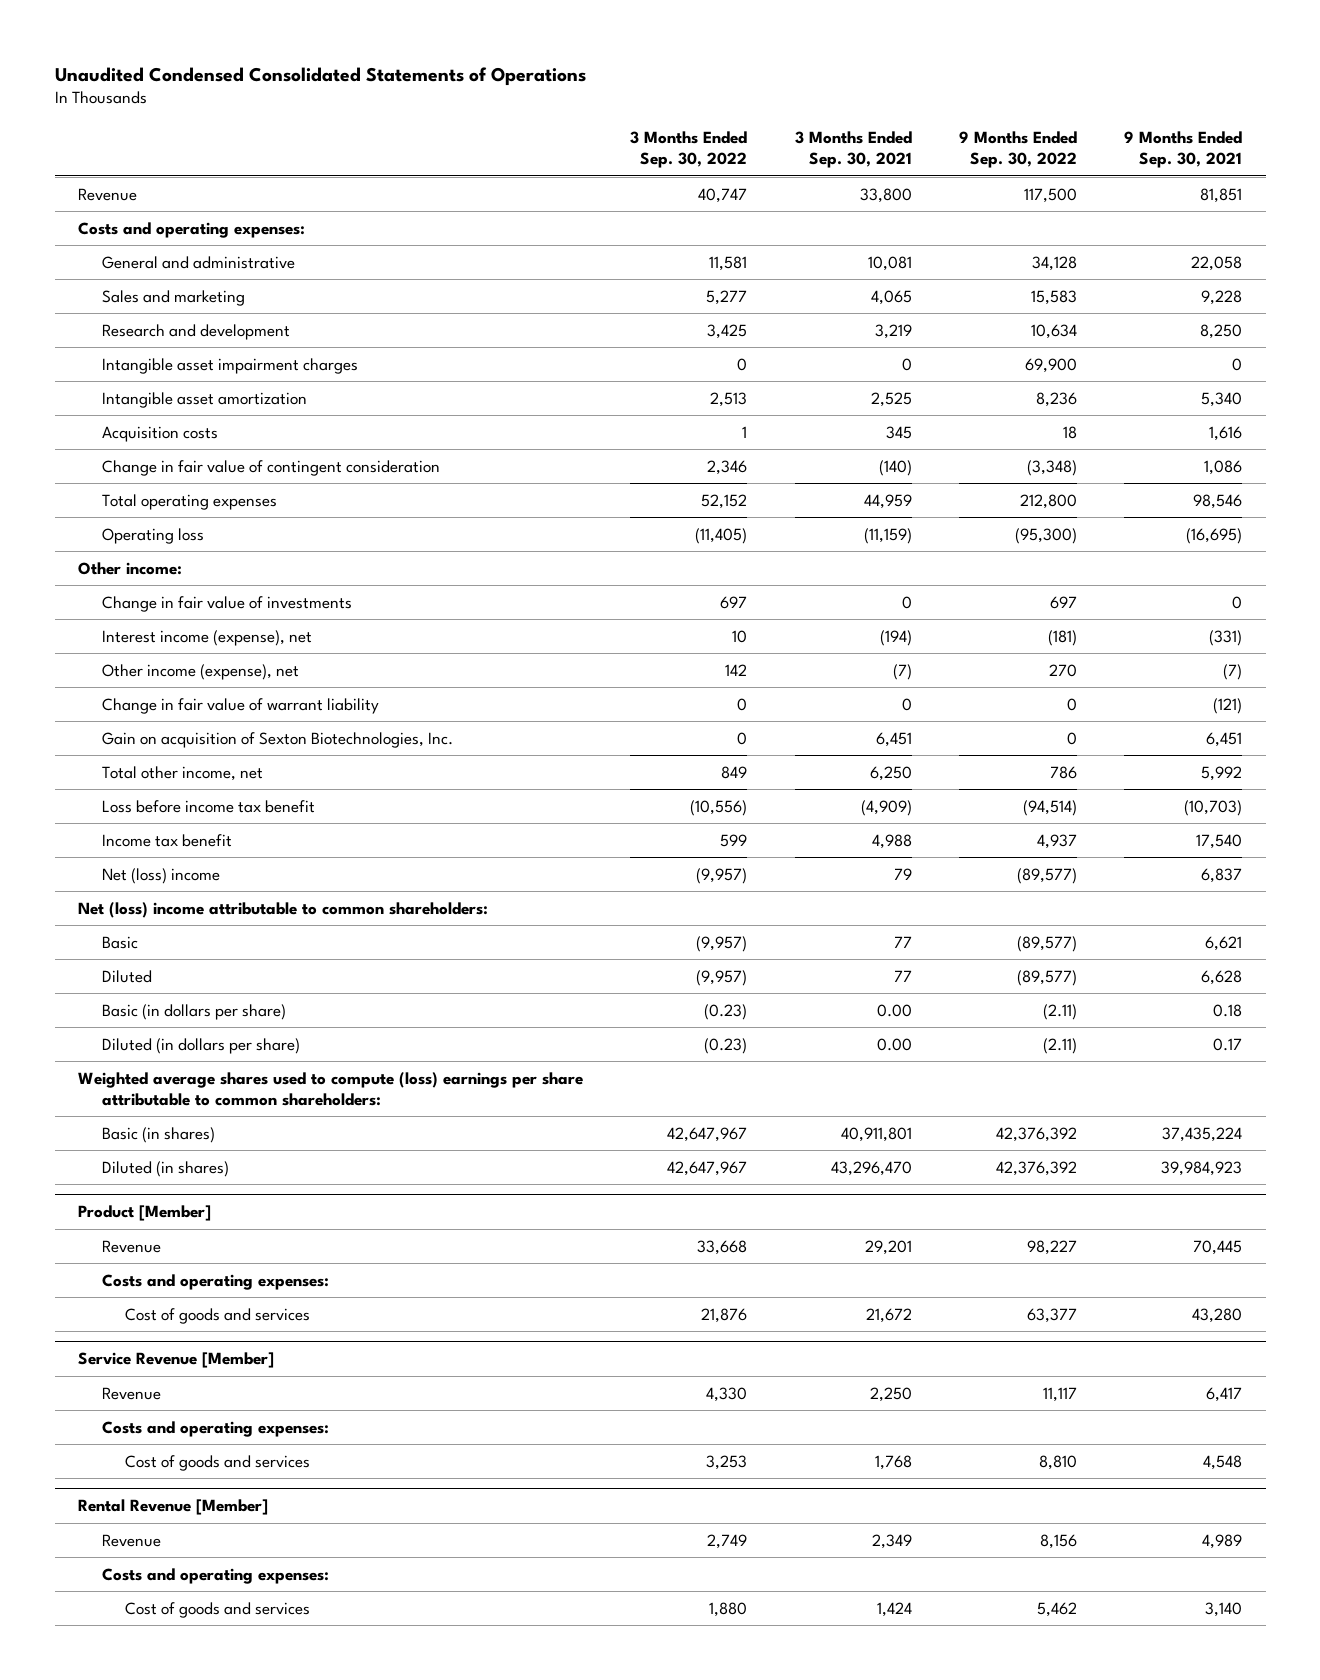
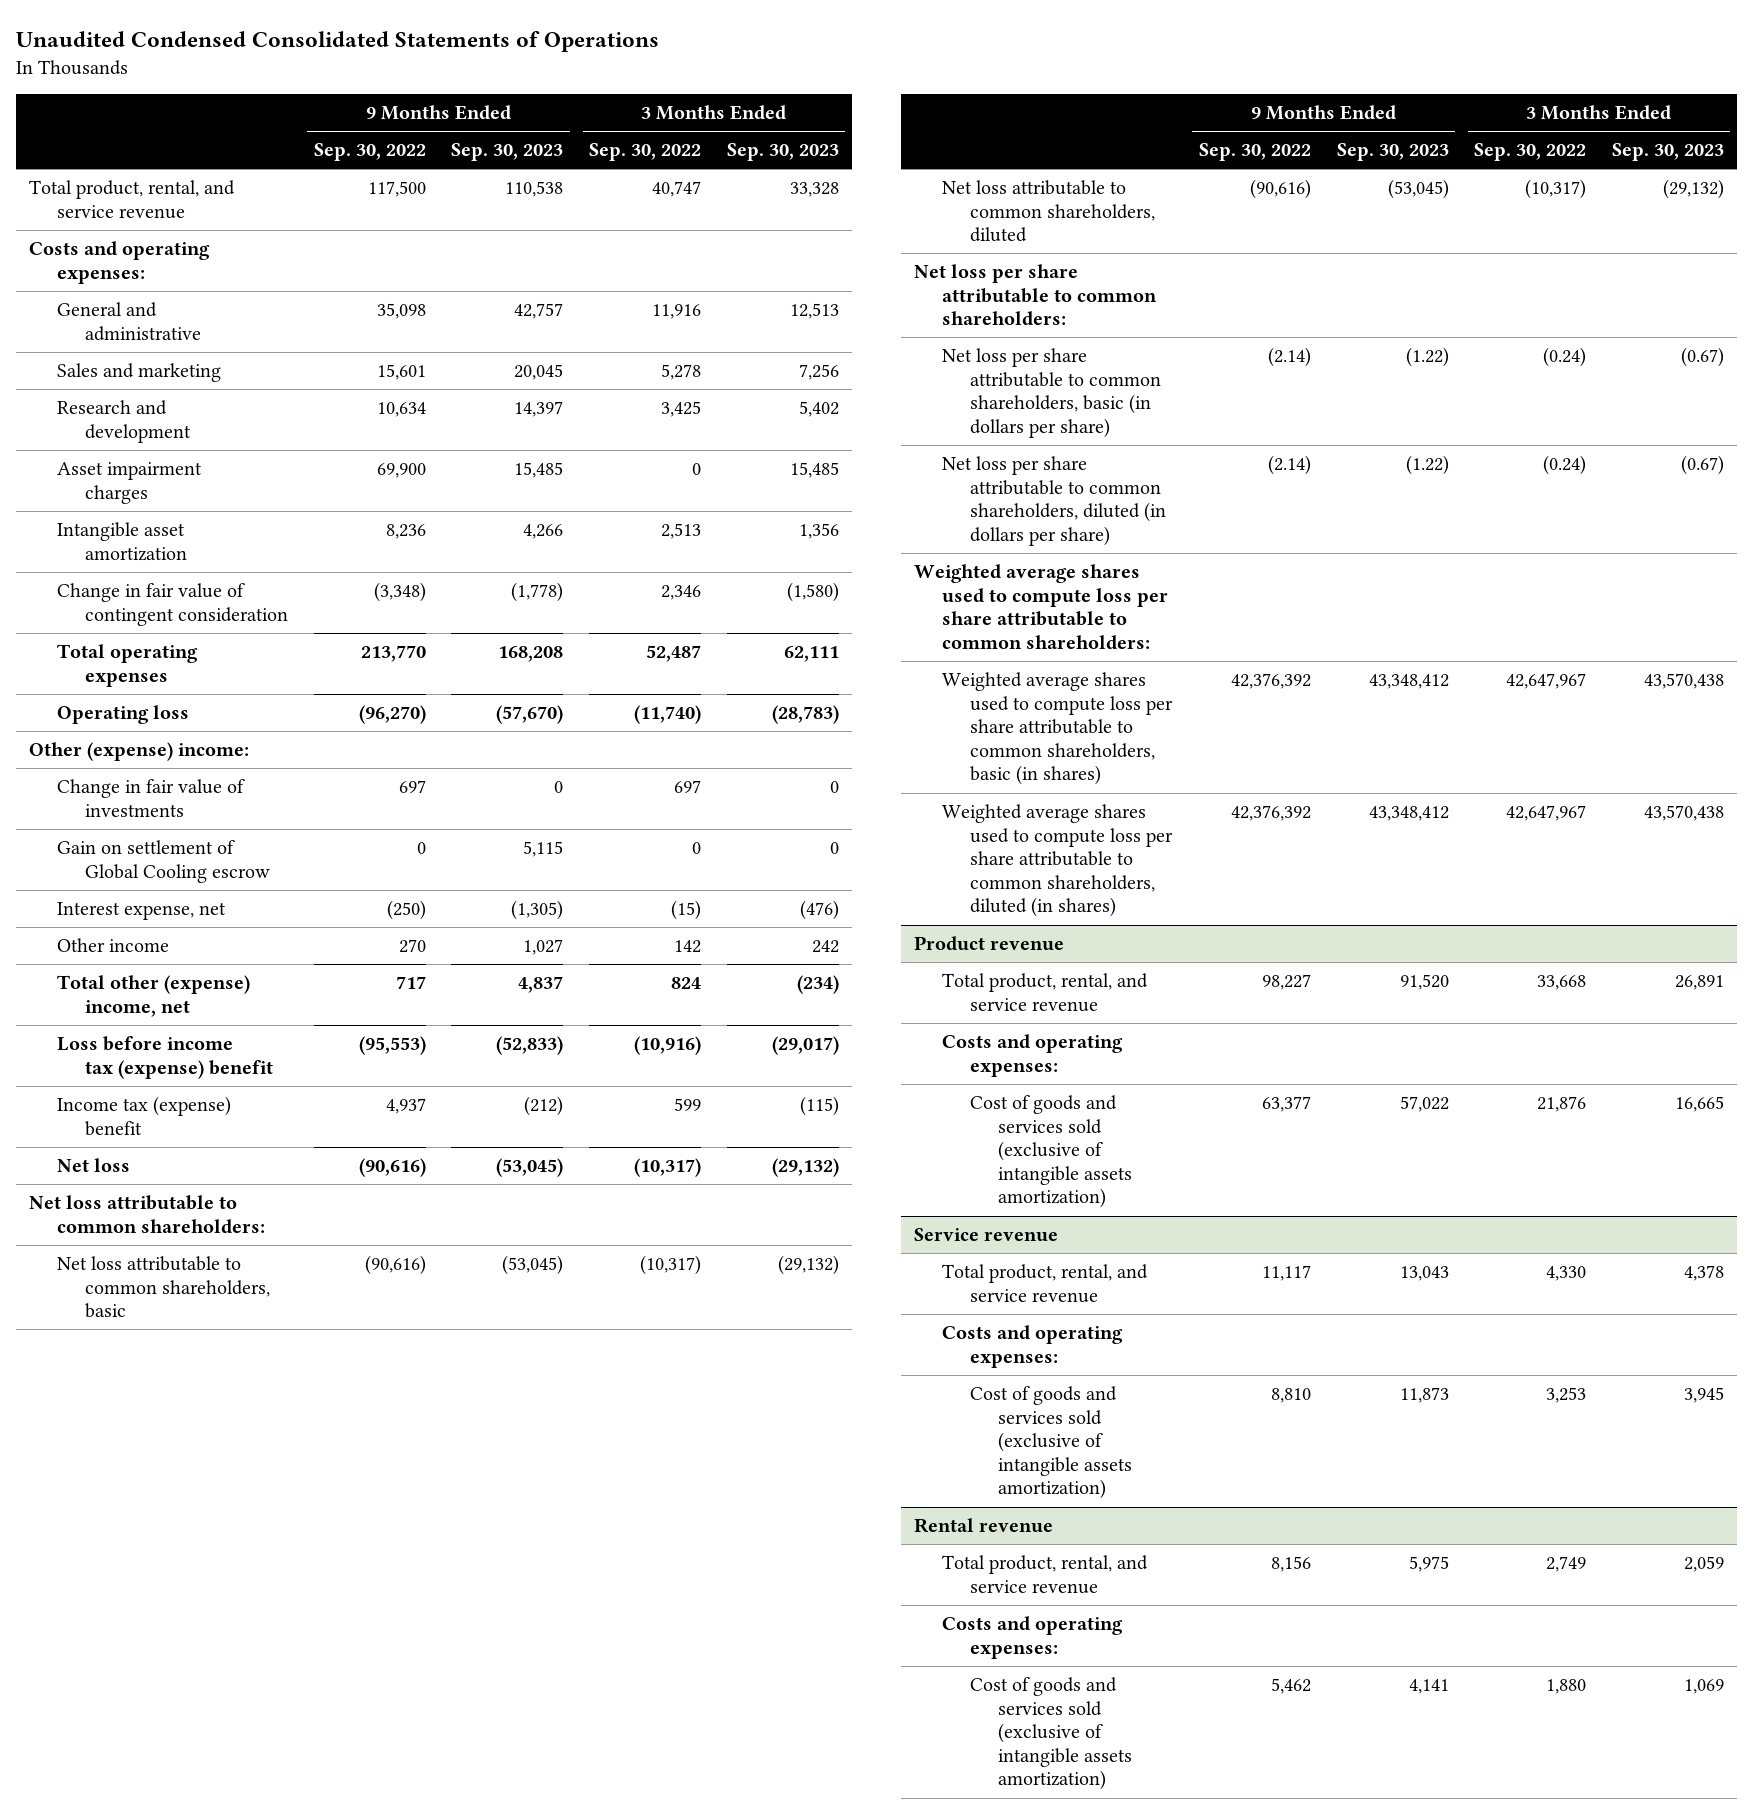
- | 3 Months Ended Sep. 30, 2022 | 3 Months Ended Sep. 30, 2021 | 9 Months Ended Sep. 30, 2022 | 9 Months Ended Sep. 30, 2021
+ | 9 Months Ended Sep. 30, 2022 | 9 Months Ended Sep. 30, 2023 | 3 Months Ended Sep. 30, 2022 | 3 Months Ended Sep. 30, 2023
- Revenue | 40,747 | 33,800 | 117,500 | 81,851
+ Total product, rental, and service revenue | 117,500 | 110,538 | 40,747 | 33,328
- General and administrative | 11,581 | 10,081 | 34,128 | 22,058
- Sales and marketing | 5,277 | 4,065 | 15,583 | 9,228
+ General and administrative | 35,098 | 42,757 | 11,916 | 12,513
+ Sales and marketing | 15,601 | 20,045 | 5,278 | 7,256
- Intangible asset impairment charges | 0 | 0 | 69,900 | 0
+ Asset impairment charges | 69,900 | 15,485 | 0 | 15,485
- Acquisition costs | 1 | 345 | 18 | 1,616
- Total operating expenses | 52,152 | 44,959 | 212,800 | 98,546
- Operating loss | (11,405) | (11,159) | (95,300) | (16,695)
- Other income:
+ Total operating expenses | 213,770 | 168,208 | 52,487 | 62,111
+ Operating loss | (96,270) | (57,670) | (11,740) | (28,783)
+ Other (expense) income:
- Interest income (expense), net | 10 | (194) | (181) | (331)
- Other income (expense), net | 142 | (7) | 270 | (7)
- Change in fair value of warrant liability | 0 | 0 | 0 | (121)
- Gain on acquisition of Sexton Biotechnologies, Inc. | 0 | 6,451 | 0 | 6,451
- Total other income, net | 849 | 6,250 | 786 | 5,992
- Loss before income tax benefit | (10,556) | (4,909) | (94,514) | (10,703)
- Income tax benefit | 599 | 4,988 | 4,937 | 17,540
- Net (loss) income | (9,957) | 79 | (89,577) | 6,837
- Net (loss) income attributable to common shareholders:
- Basic | (9,957) | 77 | (89,577) | 6,621
- Diluted | (9,957) | 77 | (89,577) | 6,628
- Basic (in dollars per share) | (0.23) | 0.00 | (2.11) | 0.18
- Diluted (in dollars per share) | (0.23) | 0.00 | (2.11) | 0.17
- Weighted average shares used to compute (loss) earnings per share attributable to common shareholders:
- Basic (in shares) | 42,647,967 | 40,911,801 | 42,376,392 | 37,435,224
- Diluted (in shares) | 42,647,967 | 43,296,470 | 42,376,392 | 39,984,923
- Product [Member]
- Revenue | 33,668 | 29,201 | 98,227 | 70,445
+ Gain on settlement of Global Cooling escrow | 0 | 5,115 | 0 | 0
+ Interest expense, net | (250) | (1,305) | (15) | (476)
+ Other income | 270 | 1,027 | 142 | 242
+ Total other (expense) income, net | 717 | 4,837 | 824 | (234)
+ Loss before income tax (expense) benefit | (95,553) | (52,833) | (10,916) | (29,017)
+ Income tax (expense) benefit | 4,937 | (212) | 599 | (115)
+ Net loss | (90,616) | (53,045) | (10,317) | (29,132)
+ Net loss attributable to common shareholders:
+ Net loss attributable to common shareholders, basic | (90,616) | (53,045) | (10,317) | (29,132)
+ Net loss attributable to common shareholders, diluted | (90,616) | (53,045) | (10,317) | (29,132)
+ Net loss per share attributable to common shareholders:
+ Net loss per share attributable to common shareholders, basic (in dollars per share) | (2.14) | (1.22) | (0.24) | (0.67)
+ Net loss per share attributable to common shareholders, diluted (in dollars per share) | (2.14) | (1.22) | (0.24) | (0.67)
+ Weighted average shares used to compute loss per share attributable to common shareholders:
+ Weighted average shares used to compute loss per share attributable to common shareholders, basic (in shares) | 42,376,392 | 43,348,412 | 42,647,967 | 43,570,438
+ Weighted average shares used to compute loss per share attributable to common shareholders, diluted (in shares) | 42,376,392 | 43,348,412 | 42,647,967 | 43,570,438
+ Product revenue
+ Total product, rental, and service revenue | 98,227 | 91,520 | 33,668 | 26,891
- Cost of goods and services | 21,876 | 21,672 | 63,377 | 43,280
- Service Revenue [Member]
- Revenue | 4,330 | 2,250 | 11,117 | 6,417
+ Cost of goods and services sold (exclusive of intangible assets amortization) | 63,377 | 57,022 | 21,876 | 16,665
+ Service revenue
+ Total product, rental, and service revenue | 11,117 | 13,043 | 4,330 | 4,378
- Cost of goods and services | 3,253 | 1,768 | 8,810 | 4,548
- Rental Revenue [Member]
- Revenue | 2,749 | 2,349 | 8,156 | 4,989
+ Cost of goods and services sold (exclusive of intangible assets amortization) | 8,810 | 11,873 | 3,253 | 3,945
+ Rental revenue
+ Total product, rental, and service revenue | 8,156 | 5,975 | 2,749 | 2,059
- Cost of goods and services | 1,880 | 1,424 | 5,462 | 3,140
+ Cost of goods and services sold (exclusive of intangible assets amortization) | 5,462 | 4,141 | 1,880 | 1,069

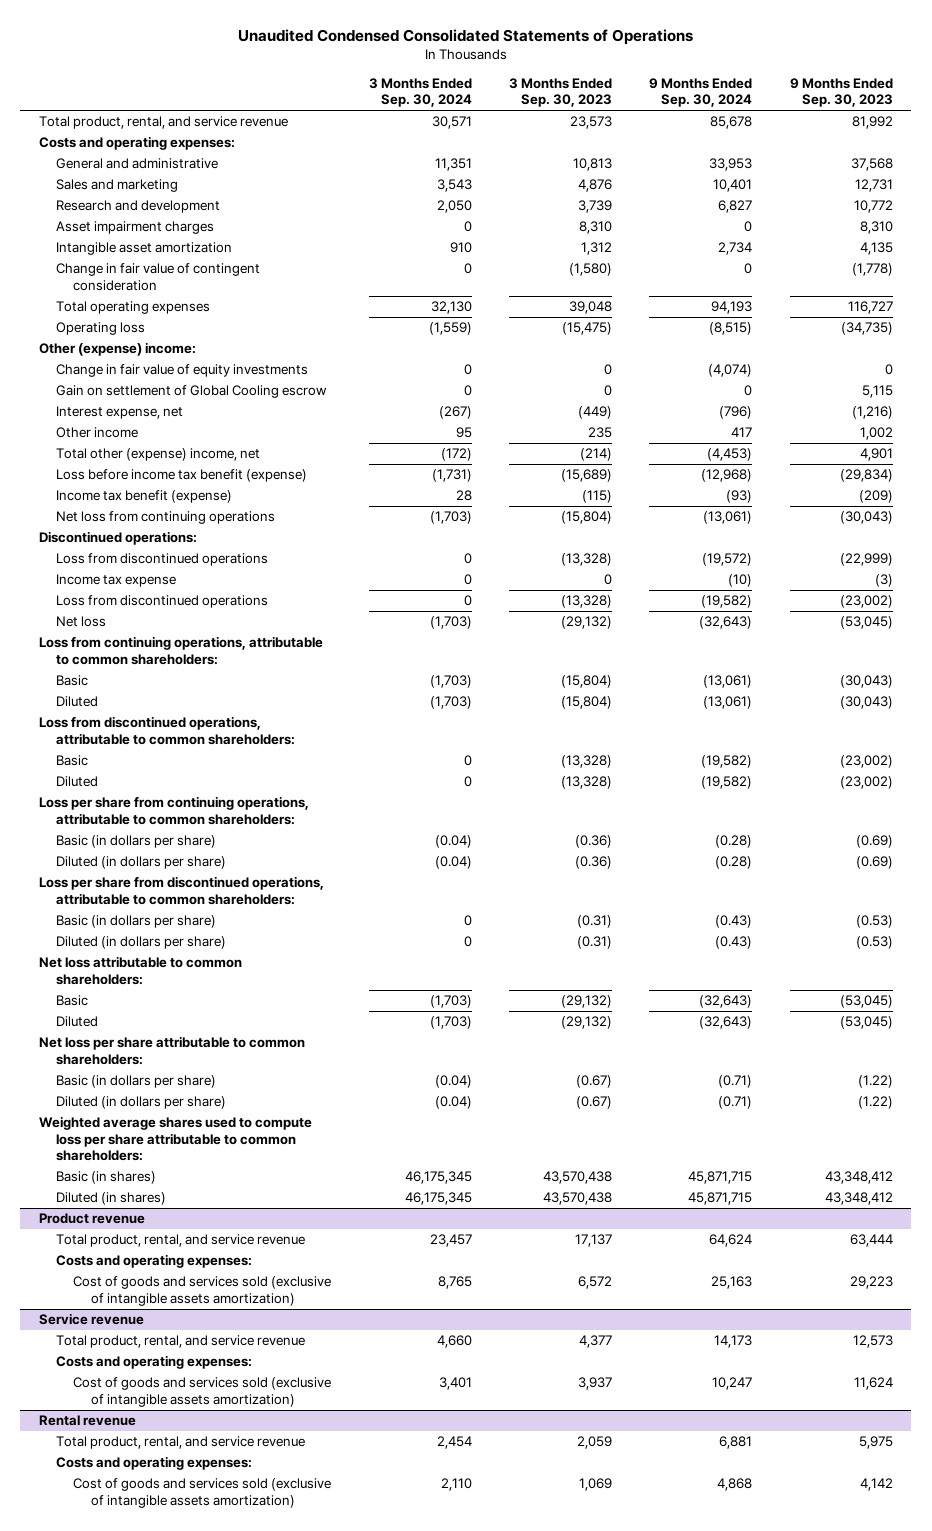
- | 9 Months Ended Sep. 30, 2022 | 9 Months Ended Sep. 30, 2023 | 3 Months Ended Sep. 30, 2022 | 3 Months Ended Sep. 30, 2023
+ | 3 Months Ended Sep. 30, 2024 | 3 Months Ended Sep. 30, 2023 | 9 Months Ended Sep. 30, 2024 | 9 Months Ended Sep. 30, 2023
- Total product, rental, and service revenue | 117,500 | 110,538 | 40,747 | 33,328
+ Total product, rental, and service revenue | 30,571 | 23,573 | 85,678 | 81,992
- General and administrative | 35,098 | 42,757 | 11,916 | 12,513
- Sales and marketing | 15,601 | 20,045 | 5,278 | 7,256
- Research and development | 10,634 | 14,397 | 3,425 | 5,402
- Asset impairment charges | 69,900 | 15,485 | 0 | 15,485
- Intangible asset amortization | 8,236 | 4,266 | 2,513 | 1,356
+ General and administrative | 11,351 | 10,813 | 33,953 | 37,568
+ Sales and marketing | 3,543 | 4,876 | 10,401 | 12,731
+ Research and development | 2,050 | 3,739 | 6,827 | 10,772
+ Asset impairment charges | 0 | 8,310 | 0 | 8,310
+ Intangible asset amortization | 910 | 1,312 | 2,734 | 4,135
- Total operating expenses | 213,770 | 168,208 | 52,487 | 62,111
- Operating loss | (96,270) | (57,670) | (11,740) | (28,783)
+ Total operating expenses | 32,130 | 39,048 | 94,193 | 116,727
+ Operating loss | (1,559) | (15,475) | (8,515) | (34,735)
- Change in fair value of investments | 697 | 0 | 697 | 0
+ Change in fair value of equity investments | 0 | 0 | (4,074) | 0
- Interest expense, net | (250) | (1,305) | (15) | (476)
- Other income | 270 | 1,027 | 142 | 242
- Total other (expense) income, net | 717 | 4,837 | 824 | (234)
- Loss before income tax (expense) benefit | (95,553) | (52,833) | (10,916) | (29,017)
- Income tax (expense) benefit | 4,937 | (212) | 599 | (115)
+ Interest expense, net | (267) | (449) | (796) | (1,216)
+ Other income | 95 | 235 | 417 | 1,002
+ Total other (expense) income, net | (172) | (214) | (4,453) | 4,901
+ Loss before income tax benefit (expense) | (1,731) | (15,689) | (12,968) | (29,834)
+ Income tax benefit (expense) | 28 | (115) | (93) | (209)
+ Net loss from continuing operations | (1,703) | (15,804) | (13,061) | (30,043)
+ Discontinued operations:
+ Loss from discontinued operations | 0 | (13,328) | (19,572) | (22,999)
+ Income tax expense | 0 | 0 | (10) | (3)
+ Loss from discontinued operations | 0 | (13,328) | (19,582) | (23,002)
+ Loss from continuing operations, attributable to common shareholders:
+ Basic | (1,703) | (15,804) | (13,061) | (30,043)
+ Diluted | (1,703) | (15,804) | (13,061) | (30,043)
+ Loss from discontinued operations, attributable to common shareholders:
+ Basic | 0 | (13,328) | (19,582) | (23,002)
+ Diluted | 0 | (13,328) | (19,582) | (23,002)
+ Loss per share from continuing operations, attributable to common shareholders:
+ Basic (in dollars per share) | (0.04) | (0.36) | (0.28) | (0.69)
+ Diluted (in dollars per share) | (0.04) | (0.36) | (0.28) | (0.69)
+ Loss per share from discontinued operations, attributable to common shareholders:
+ Basic (in dollars per share) | 0 | (0.31) | (0.43) | (0.53)
+ Diluted (in dollars per share) | 0 | (0.31) | (0.43) | (0.53)
- Net loss attributable to common shareholders, basic | (90,616) | (53,045) | (10,317) | (29,132)
- Net loss attributable to common shareholders, diluted | (90,616) | (53,045) | (10,317) | (29,132)
+ Basic | (1,703) | (29,132) | (32,643) | (53,045)
+ Diluted | (1,703) | (29,132) | (32,643) | (53,045)
- Net loss per share attributable to common shareholders, basic (in dollars per share) | (2.14) | (1.22) | (0.24) | (0.67)
- Net loss per share attributable to common shareholders, diluted (in dollars per share) | (2.14) | (1.22) | (0.24) | (0.67)
+ Basic (in dollars per share) | (0.04) | (0.67) | (0.71) | (1.22)
+ Diluted (in dollars per share) | (0.04) | (0.67) | (0.71) | (1.22)
- Weighted average shares used to compute loss per share attributable to common shareholders, basic (in shares) | 42,376,392 | 43,348,412 | 42,647,967 | 43,570,438
- Weighted average shares used to compute loss per share attributable to common shareholders, diluted (in shares) | 42,376,392 | 43,348,412 | 42,647,967 | 43,570,438
+ Basic (in shares) | 46,175,345 | 43,570,438 | 45,871,715 | 43,348,412
+ Diluted (in shares) | 46,175,345 | 43,570,438 | 45,871,715 | 43,348,412
@ Product revenue
- Total product, rental, and service revenue | 98,227 | 91,520 | 33,668 | 26,891
+ Total product, rental, and service revenue | 23,457 | 17,137 | 64,624 | 63,444
- Cost of goods and services sold (exclusive of intangible assets amortization) | 63,377 | 57,022 | 21,876 | 16,665
+ Cost of goods and services sold (exclusive of intangible assets amortization) | 8,765 | 6,572 | 25,163 | 29,223
@ Service revenue
- Total product, rental, and service revenue | 11,117 | 13,043 | 4,330 | 4,378
+ Total product, rental, and service revenue | 4,660 | 4,377 | 14,173 | 12,573
- Cost of goods and services sold (exclusive of intangible assets amortization) | 8,810 | 11,873 | 3,253 | 3,945
+ Cost of goods and services sold (exclusive of intangible assets amortization) | 3,401 | 3,937 | 10,247 | 11,624
@ Rental revenue
- Cost of goods and services sold (exclusive of intangible assets amortization) | 5,462 | 4,141 | 1,880 | 1,069
+ Cost of goods and services sold (exclusive of intangible assets amortization) | 2,110 | 1,069 | 4,868 | 4,142

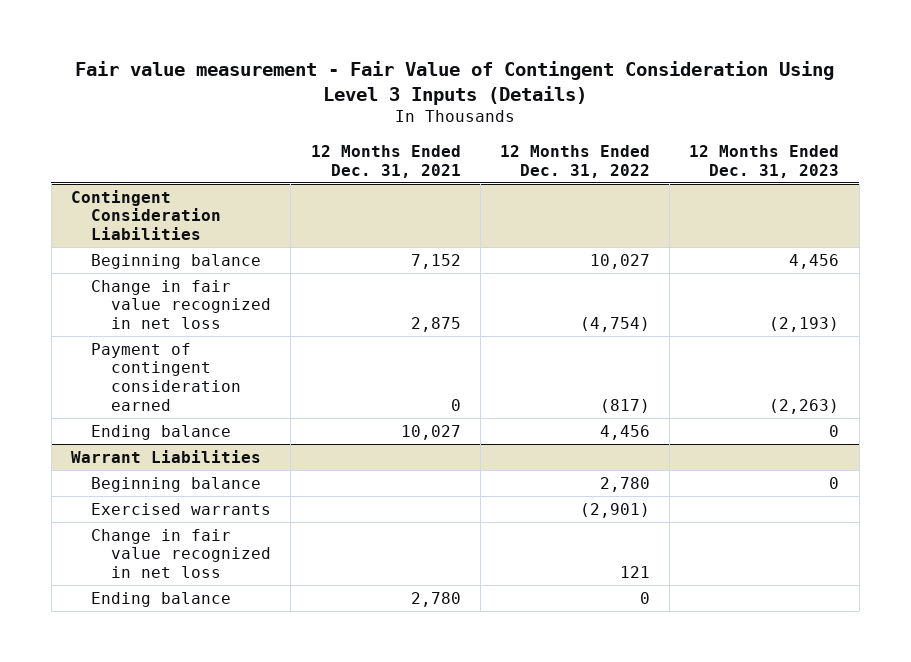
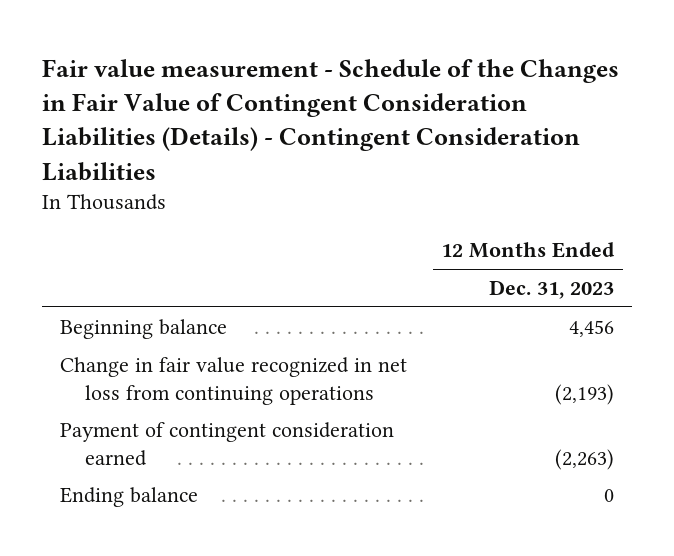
- Fair value measurement - Fair Value of Contingent Consideration Using Level 3 Inputs (Details)
+ Fair value measurement - Schedule of the Changes in Fair Value of Contingent Consideration Liabilities (Details) - Contingent Consideration Liabilities
- | 12 Months Ended Dec. 31, 2021 | 12 Months Ended Dec. 31, 2022 | 12 Months Ended Dec. 31, 2023
+ | 12 Months Ended Dec. 31, 2023
- Contingent Consideration Liabilities
- Change in fair value recognized in net loss | 2,875 | (4,754) | (2,193)
+ Change in fair value recognized in net loss from continuing operations | (2,193)
- Warrant Liabilities
- Beginning balance | | 2,780 | 0
- Exercised warrants | | (2,901) |
- Change in fair value recognized in net loss | | 121 |
- Ending balance | 2,780 | 0 |

